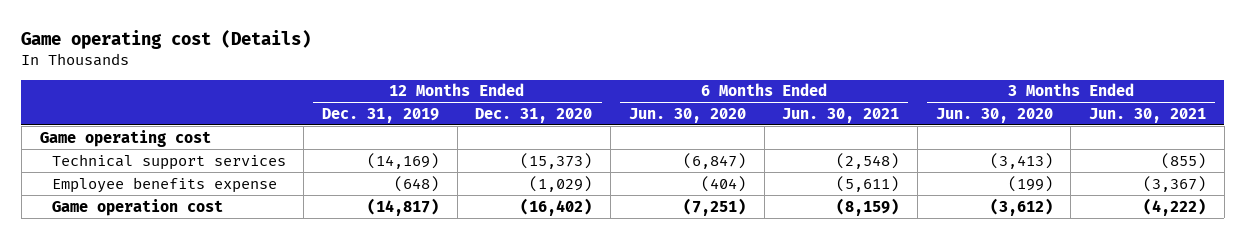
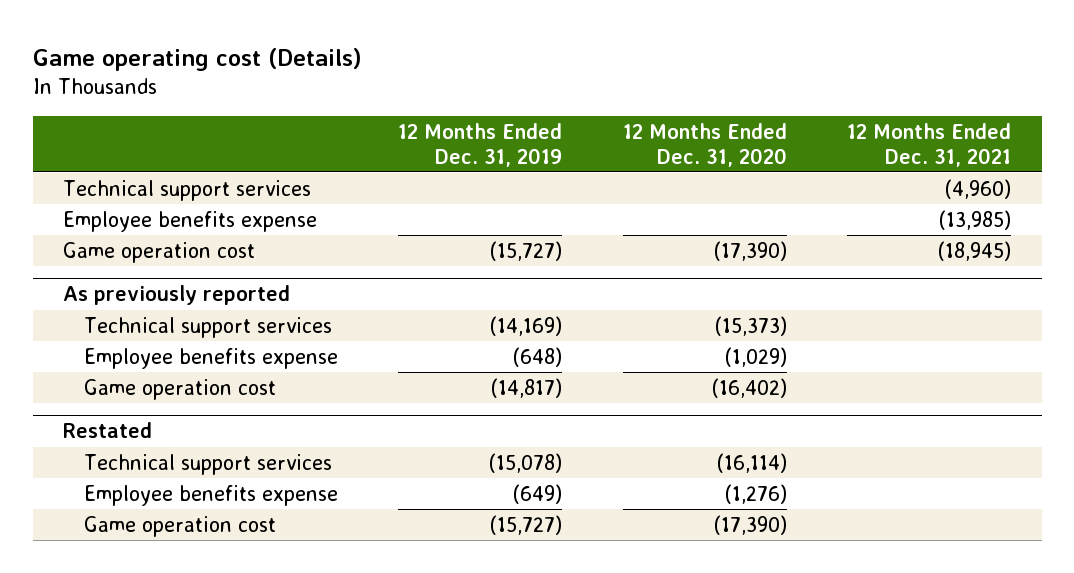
- | 12 Months Ended Dec. 31, 2019 | 12 Months Ended Dec. 31, 2020 | 6 Months Ended Jun. 30, 2020 | 6 Months Ended Jun. 30, 2021 | 3 Months Ended Jun. 30, 2020 | 3 Months Ended Jun. 30, 2021
+ | 12 Months Ended Dec. 31, 2019 | 12 Months Ended Dec. 31, 2020 | 12 Months Ended Dec. 31, 2021
- Game operating cost
+ Technical support services | | | (4,960)
+ Employee benefits expense | | | (13,985)
+ Game operation cost | (15,727) | (17,390) | (18,945)
+ As previously reported
+ Restated
+ Technical support services | (15,078) | (16,114) |
+ Employee benefits expense | (649) | (1,276) |
+ Game operation cost | (15,727) | (17,390) |

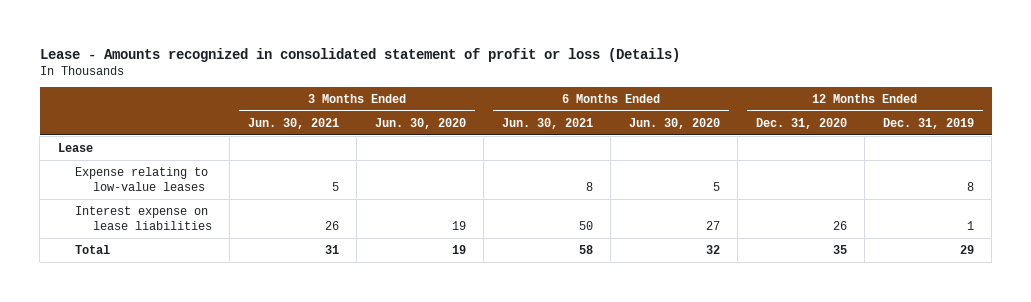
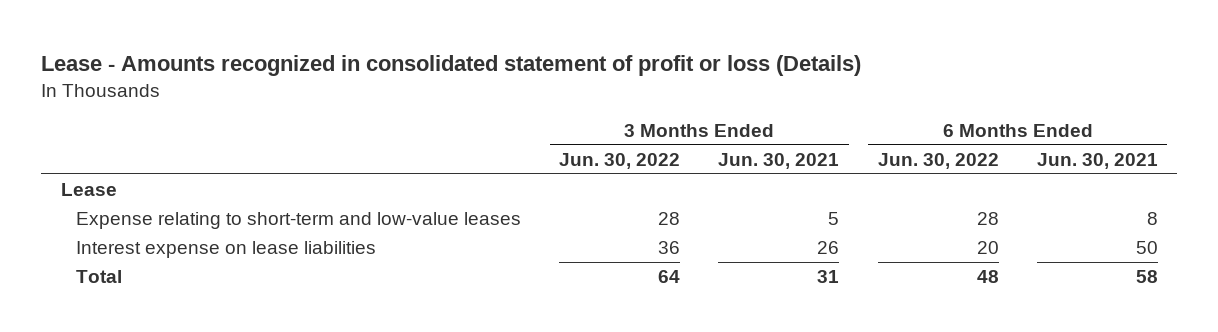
- | 3 Months Ended Jun. 30, 2021 | 3 Months Ended Jun. 30, 2020 | 6 Months Ended Jun. 30, 2021 | 6 Months Ended Jun. 30, 2020 | 12 Months Ended Dec. 31, 2020 | 12 Months Ended Dec. 31, 2019
+ | 3 Months Ended Jun. 30, 2022 | 3 Months Ended Jun. 30, 2021 | 6 Months Ended Jun. 30, 2022 | 6 Months Ended Jun. 30, 2021
- Expense relating to low-value leases | 5 | | 8 | 5 | | 8
+ Expense relating to short-term and low-value leases | 28 | 5 | 28 | 8

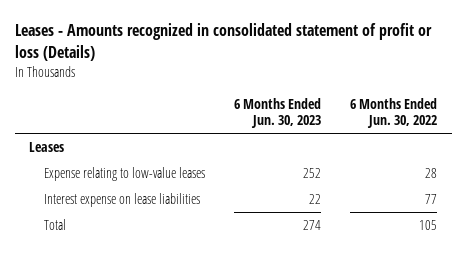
- Lease - Amounts recognized in consolidated statement of profit or loss (Details)
+ Leases - Amounts recognized in consolidated statement of profit or loss (Details)
- | 3 Months Ended Jun. 30, 2022 | 3 Months Ended Jun. 30, 2021 | 6 Months Ended Jun. 30, 2022 | 6 Months Ended Jun. 30, 2021
+ | 6 Months Ended Jun. 30, 2023 | 6 Months Ended Jun. 30, 2022
- Lease
- Expense relating to short-term and low-value leases | 28 | 5 | 28 | 8
- Interest expense on lease liabilities | 36 | 26 | 20 | 50
- Total | 64 | 31 | 48 | 58
+ Leases
+ Expense relating to low-value leases | 252 | 28
+ Interest expense on lease liabilities | 22 | 77
+ Total | 274 | 105

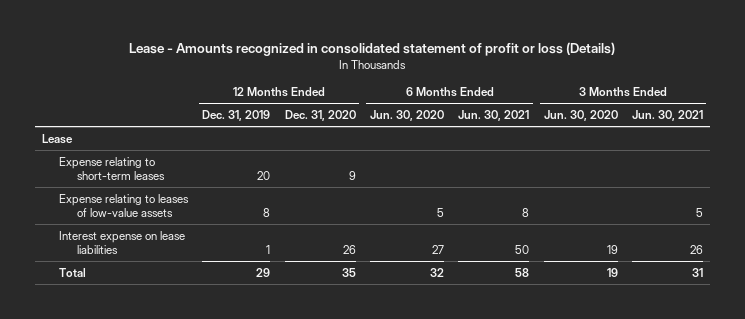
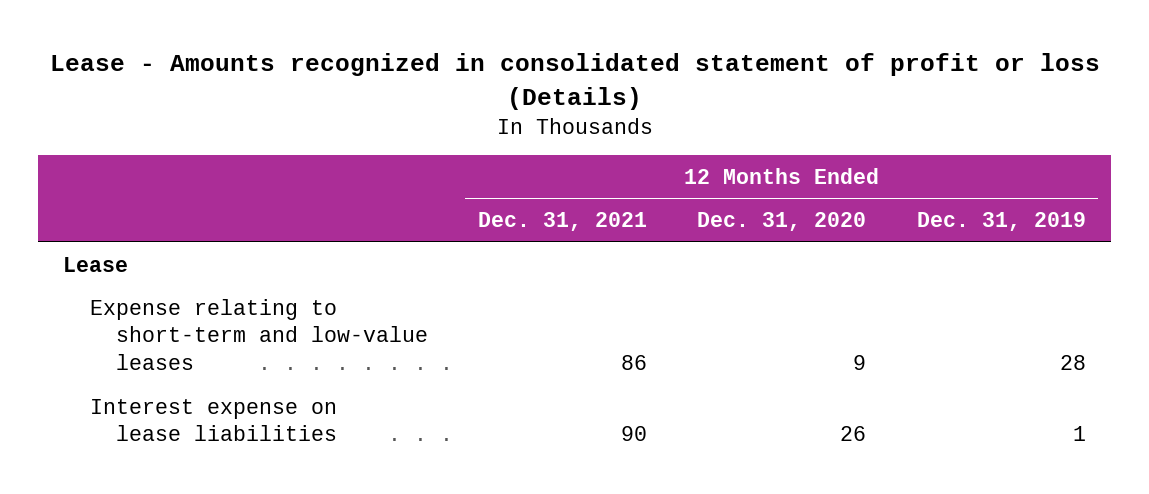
- | 12 Months Ended Dec. 31, 2019 | 12 Months Ended Dec. 31, 2020 | 6 Months Ended Jun. 30, 2020 | 6 Months Ended Jun. 30, 2021 | 3 Months Ended Jun. 30, 2020 | 3 Months Ended Jun. 30, 2021
+ | 12 Months Ended Dec. 31, 2021 | 12 Months Ended Dec. 31, 2020 | 12 Months Ended Dec. 31, 2019
- Expense relating to short-term leases | 20 | 9 | | | |
- Expense relating to leases of low-value assets | 8 | | 5 | 8 | | 5
+ Expense relating to short-term and low-value leases | 86 | 9 | 28
- Total | 29 | 35 | 32 | 58 | 19 | 31

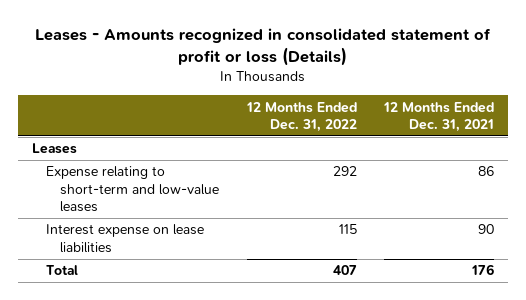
- Lease - Amounts recognized in consolidated statement of profit or loss (Details)
+ Leases - Amounts recognized in consolidated statement of profit or loss (Details)
- | 12 Months Ended Dec. 31, 2021 | 12 Months Ended Dec. 31, 2020 | 12 Months Ended Dec. 31, 2019
+ | 12 Months Ended Dec. 31, 2022 | 12 Months Ended Dec. 31, 2021
- Lease
+ Leases
+ Total | 407 | 176

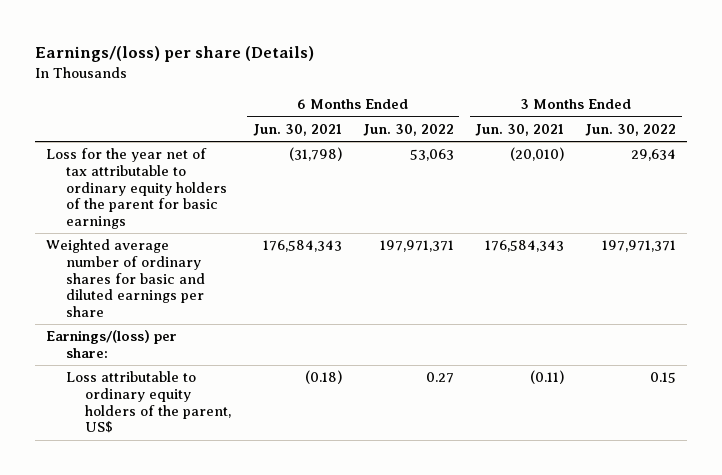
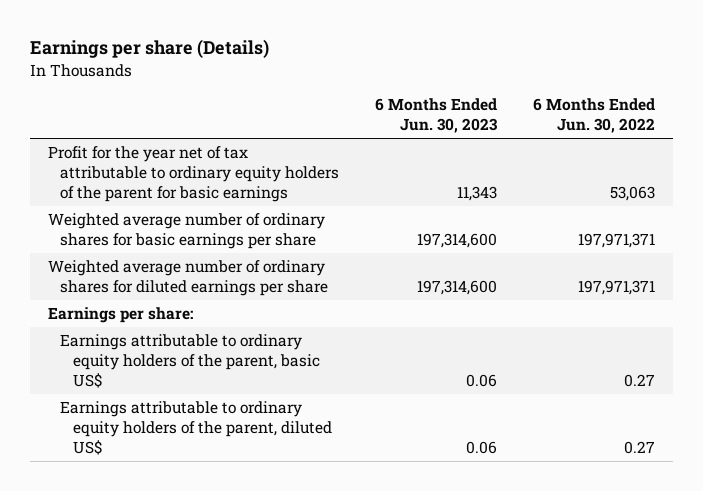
- Earnings/(loss) per share (Details)
+ Earnings per share (Details)
- | 6 Months Ended Jun. 30, 2021 | 6 Months Ended Jun. 30, 2022 | 3 Months Ended Jun. 30, 2021 | 3 Months Ended Jun. 30, 2022
+ | 6 Months Ended Jun. 30, 2023 | 6 Months Ended Jun. 30, 2022
- Loss for the year net of tax attributable to ordinary equity holders of the parent for basic earnings | (31,798) | 53,063 | (20,010) | 29,634
- Weighted average number of ordinary shares for basic and diluted earnings per share | 176,584,343 | 197,971,371 | 176,584,343 | 197,971,371
- Earnings/(loss) per share:
- Loss attributable to ordinary equity holders of the parent, US$ | (0.18) | 0.27 | (0.11) | 0.15
+ Profit for the year net of tax attributable to ordinary equity holders of the parent for basic earnings | 11,343 | 53,063
+ Weighted average number of ordinary shares for basic earnings per share | 197,314,600 | 197,971,371
+ Weighted average number of ordinary shares for diluted earnings per share | 197,314,600 | 197,971,371
+ Earnings per share:
+ Earnings attributable to ordinary equity holders of the parent, basic US$ | 0.06 | 0.27
+ Earnings attributable to ordinary equity holders of the parent, diluted US$ | 0.06 | 0.27

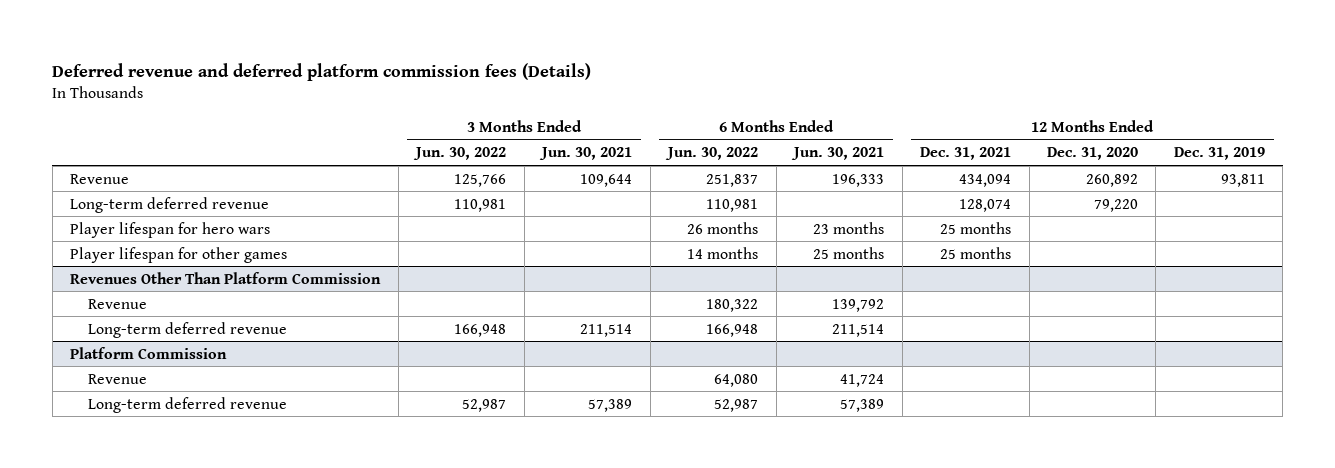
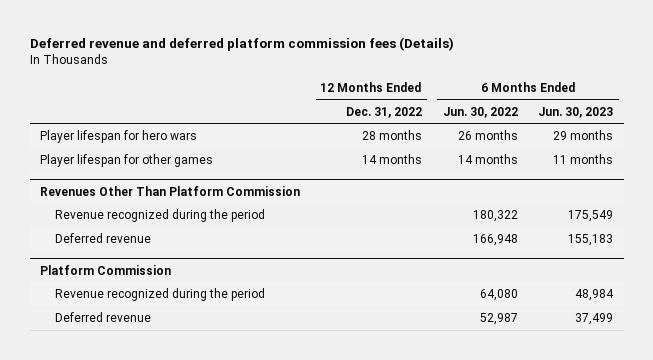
- | 3 Months Ended Jun. 30, 2022 | 3 Months Ended Jun. 30, 2021 | 6 Months Ended Jun. 30, 2022 | 6 Months Ended Jun. 30, 2021 | 12 Months Ended Dec. 31, 2021 | 12 Months Ended Dec. 31, 2020 | 12 Months Ended Dec. 31, 2019
+ | 12 Months Ended Dec. 31, 2022 | 6 Months Ended Jun. 30, 2022 | 6 Months Ended Jun. 30, 2023
- Revenue | 125,766 | 109,644 | 251,837 | 196,333 | 434,094 | 260,892 | 93,811
- Long-term deferred revenue | 110,981 | | 110,981 | | 128,074 | 79,220 |
@ Revenues Other Than Platform Commission
- Revenue | | | 180,322 | 139,792 | | |
- Long-term deferred revenue | 166,948 | 211,514 | 166,948 | 211,514 | | |
+ Revenue recognized during the period | | 180,322 | 175,549
+ Deferred revenue | | 166,948 | 155,183
@ Platform Commission
- Revenue | | | 64,080 | 41,724 | | |
- Long-term deferred revenue | 52,987 | 57,389 | 52,987 | 57,389 | | |
+ Revenue recognized during the period | | 64,080 | 48,984
+ Deferred revenue | | 52,987 | 37,499

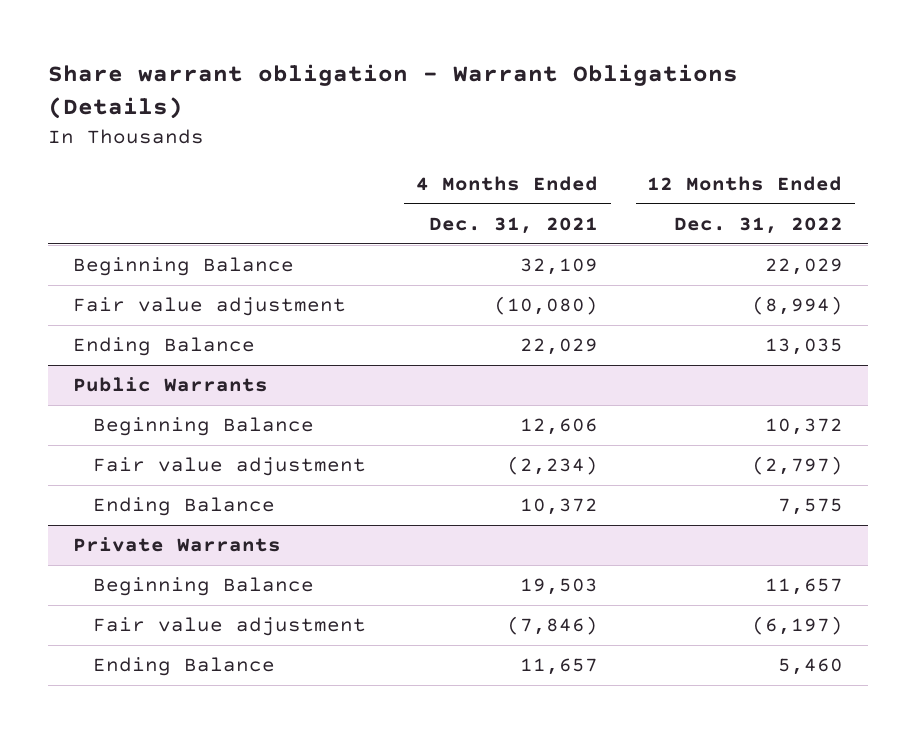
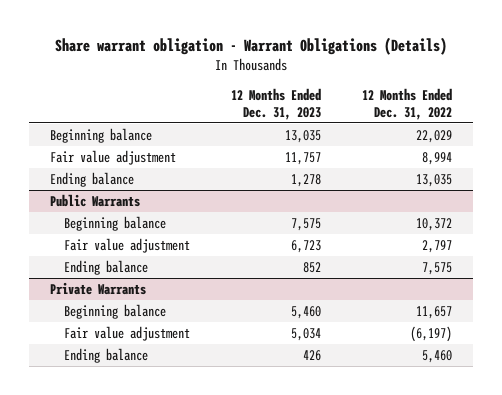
- | 4 Months Ended Dec. 31, 2021 | 12 Months Ended Dec. 31, 2022
+ | 12 Months Ended Dec. 31, 2023 | 12 Months Ended Dec. 31, 2022
- Beginning Balance | 32,109 | 22,029
- Fair value adjustment | (10,080) | (8,994)
- Ending Balance | 22,029 | 13,035
+ Beginning balance | 13,035 | 22,029
+ Fair value adjustment | 11,757 | 8,994
+ Ending balance | 1,278 | 13,035
@ Public Warrants
- Beginning Balance | 12,606 | 10,372
- Fair value adjustment | (2,234) | (2,797)
- Ending Balance | 10,372 | 7,575
+ Beginning balance | 7,575 | 10,372
+ Fair value adjustment | 6,723 | 2,797
+ Ending balance | 852 | 7,575
@ Private Warrants
- Beginning Balance | 19,503 | 11,657
+ Beginning balance | 5,460 | 11,657
- Ending Balance | 11,657 | 5,460
+ Ending balance | 426 | 5,460

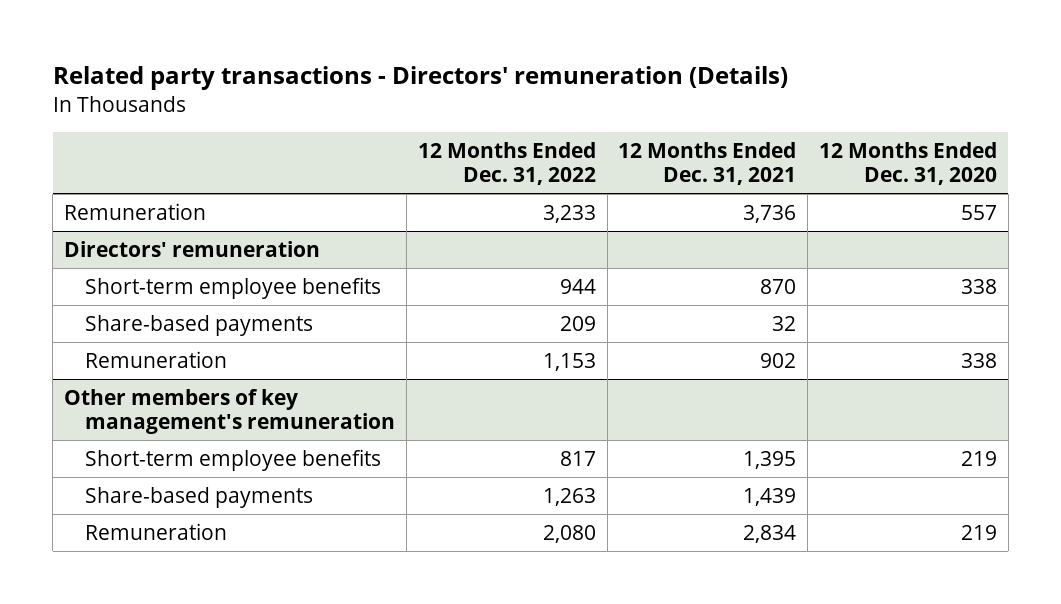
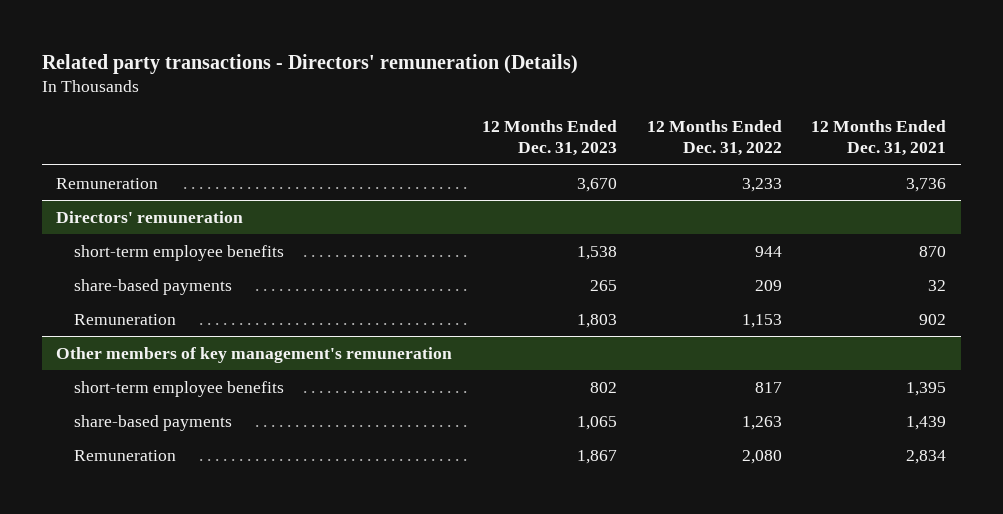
- | 12 Months Ended Dec. 31, 2022 | 12 Months Ended Dec. 31, 2021 | 12 Months Ended Dec. 31, 2020
+ | 12 Months Ended Dec. 31, 2023 | 12 Months Ended Dec. 31, 2022 | 12 Months Ended Dec. 31, 2021
@ Directors' remuneration
- Short-term employee benefits | 944 | 870 | 338
- Share-based payments | 209 | 32 |
+ short-term employee benefits | 1,538 | 944 | 870
+ share-based payments | 265 | 209 | 32
@ Other members of key management's remuneration
- Short-term employee benefits | 817 | 1,395 | 219
- Share-based payments | 1,263 | 1,439 |
+ short-term employee benefits | 802 | 817 | 1,395
+ share-based payments | 1,065 | 1,263 | 1,439

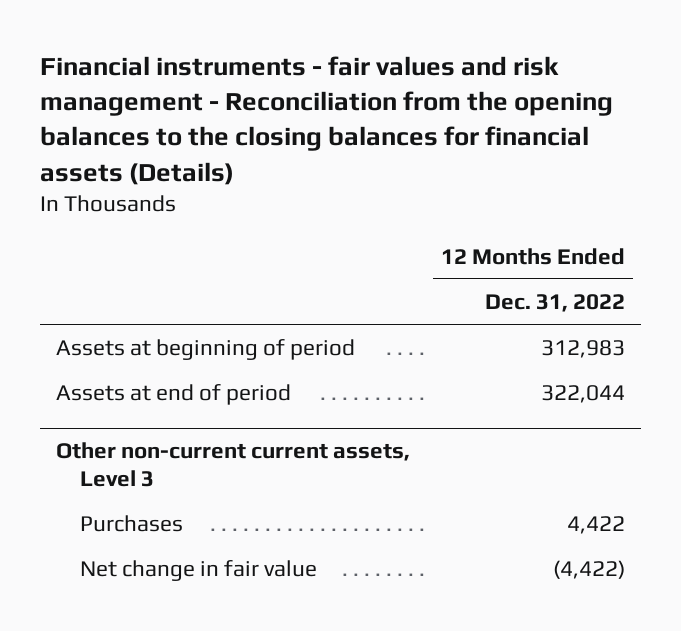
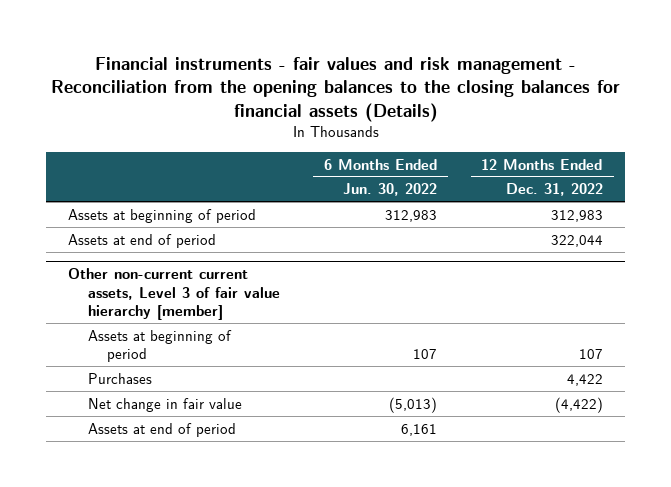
- | 12 Months Ended Dec. 31, 2022
+ | 6 Months Ended Jun. 30, 2022 | 12 Months Ended Dec. 31, 2022
- Other non-current current assets, Level 3
+ Other non-current current assets, Level 3 of fair value hierarchy [member]
+ Assets at beginning of period | 107 | 107
+ Assets at end of period | 6,161 |

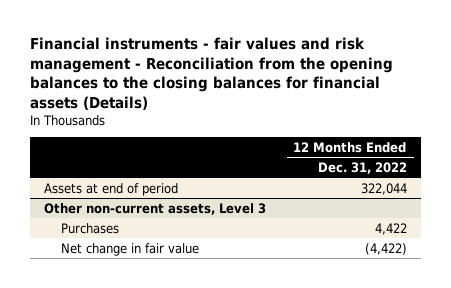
- | 6 Months Ended Jun. 30, 2022 | 12 Months Ended Dec. 31, 2022
+ | 12 Months Ended Dec. 31, 2022
- Assets at beginning of period | 312,983 | 312,983
- Other non-current current assets, Level 3 of fair value hierarchy [member]
- Assets at beginning of period | 107 | 107
+ Other non-current assets, Level 3
- Assets at end of period | 6,161 |

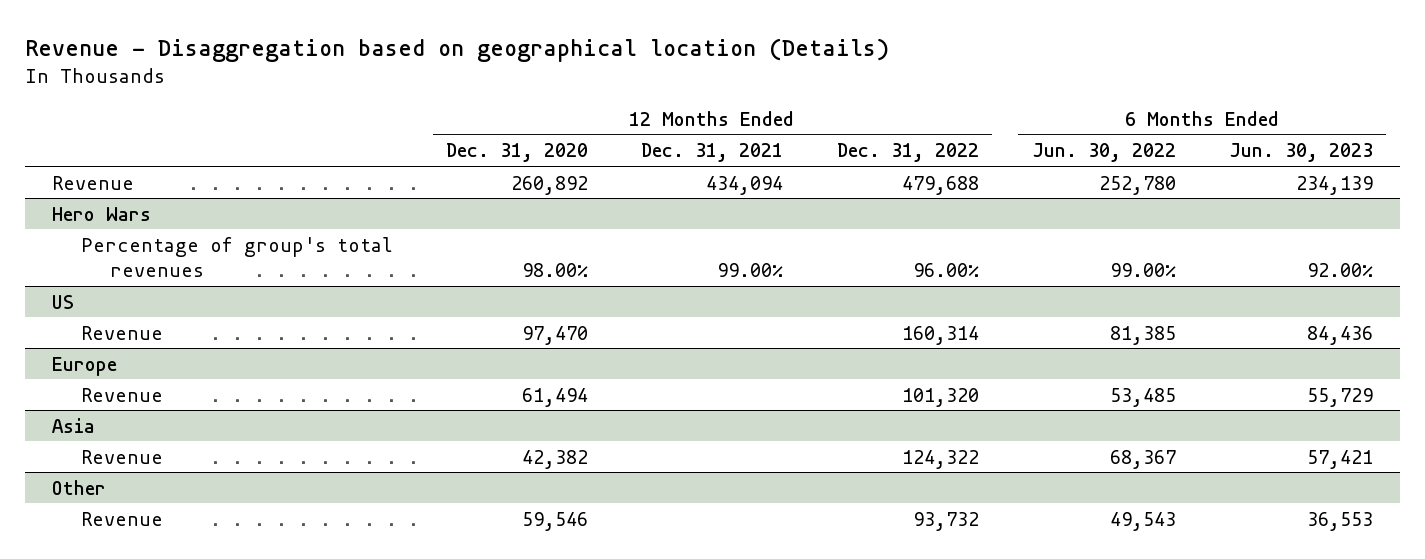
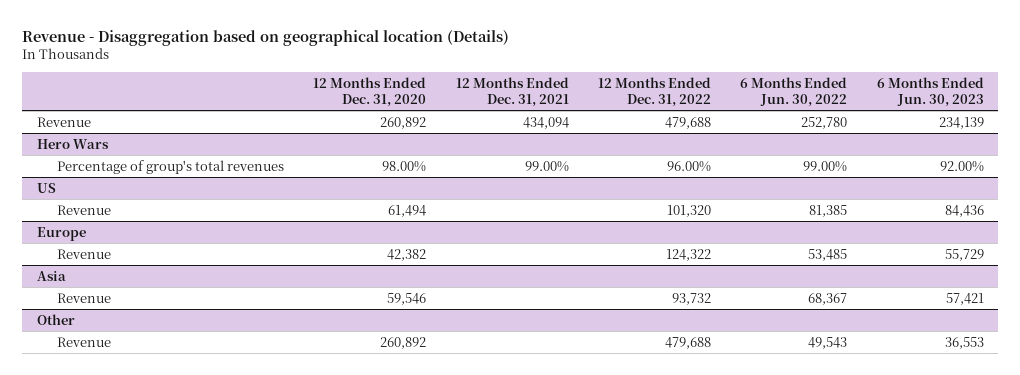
@ US
- Revenue | 97,470 | | 160,314 | 81,385 | 84,436
+ Revenue | 61,494 | | 101,320 | 81,385 | 84,436
@ Europe
- Revenue | 61,494 | | 101,320 | 53,485 | 55,729
+ Revenue | 42,382 | | 124,322 | 53,485 | 55,729
@ Asia
- Revenue | 42,382 | | 124,322 | 68,367 | 57,421
+ Revenue | 59,546 | | 93,732 | 68,367 | 57,421
@ Other
- Revenue | 59,546 | | 93,732 | 49,543 | 36,553
+ Revenue | 260,892 | | 479,688 | 49,543 | 36,553

